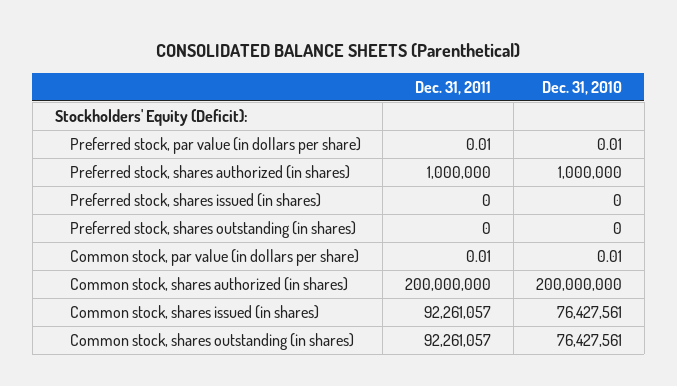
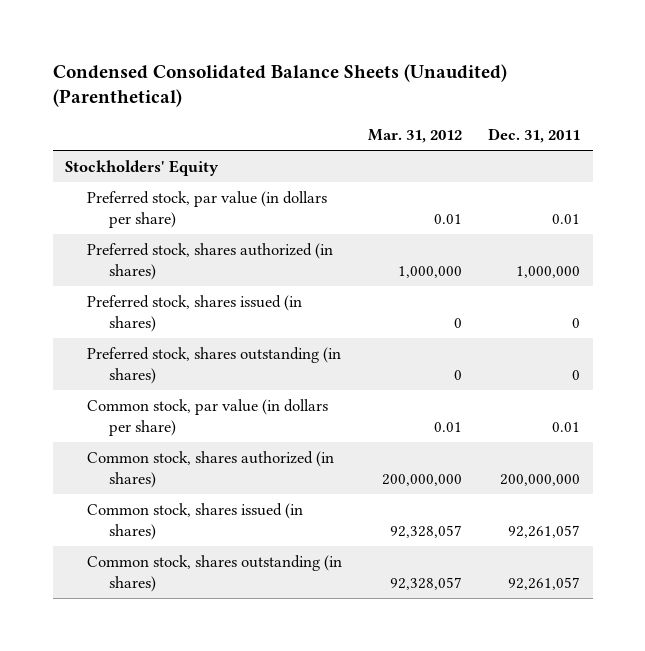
- CONSOLIDATED BALANCE SHEETS (Parenthetical)
+ Condensed Consolidated Balance Sheets (Unaudited) (Parenthetical)
- | Dec. 31, 2011 | Dec. 31, 2010
+ | Mar. 31, 2012 | Dec. 31, 2011
- Stockholders' Equity (Deficit):
+ Stockholders' Equity

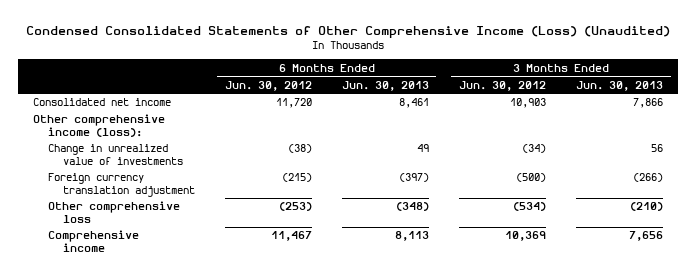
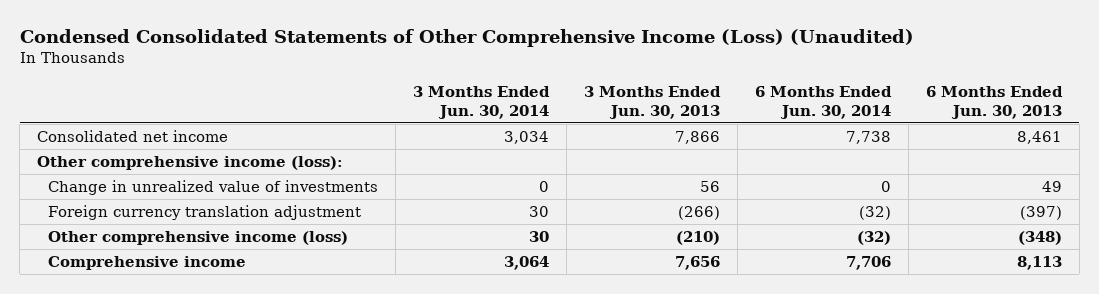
- | 6 Months Ended Jun. 30, 2012 | 6 Months Ended Jun. 30, 2013 | 3 Months Ended Jun. 30, 2012 | 3 Months Ended Jun. 30, 2013
+ | 3 Months Ended Jun. 30, 2014 | 3 Months Ended Jun. 30, 2013 | 6 Months Ended Jun. 30, 2014 | 6 Months Ended Jun. 30, 2013
- Other comprehensive loss | (253) | (348) | (534) | (210)
+ Other comprehensive income (loss) | 30 | (210) | (32) | (348)

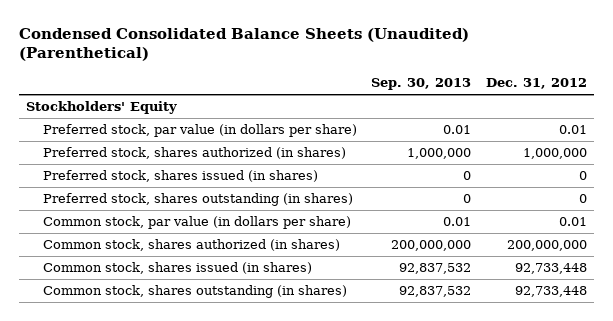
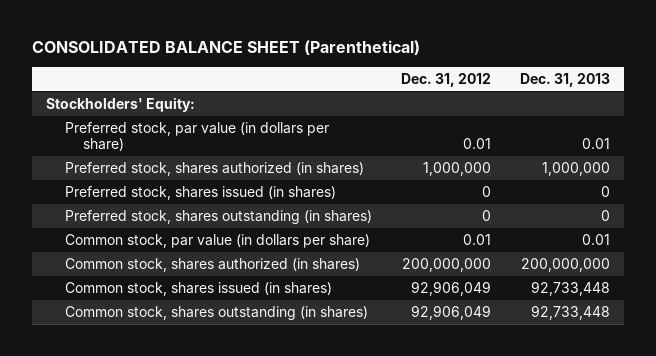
- Condensed Consolidated Balance Sheets (Unaudited) (Parenthetical)
+ CONSOLIDATED BALANCE SHEET (Parenthetical)
- | Sep. 30, 2013 | Dec. 31, 2012
+ | Dec. 31, 2012 | Dec. 31, 2013
- Stockholders' Equity
+ Stockholders' Equity:
- Common stock, shares issued (in shares) | 92,837,532 | 92,733,448
- Common stock, shares outstanding (in shares) | 92,837,532 | 92,733,448
+ Common stock, shares issued (in shares) | 92,906,049 | 92,733,448
+ Common stock, shares outstanding (in shares) | 92,906,049 | 92,733,448

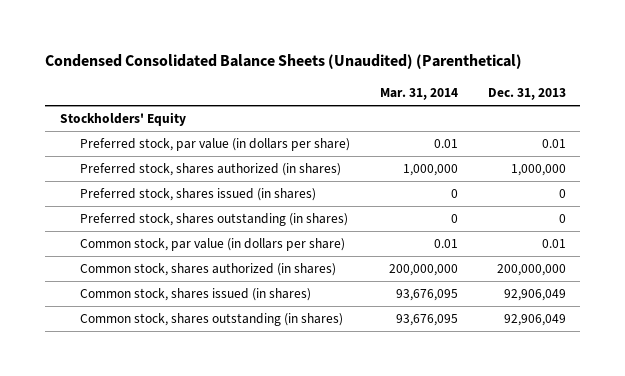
- CONSOLIDATED BALANCE SHEET (Parenthetical)
+ Condensed Consolidated Balance Sheets (Unaudited) (Parenthetical)
- | Dec. 31, 2012 | Dec. 31, 2013
+ | Mar. 31, 2014 | Dec. 31, 2013
- Stockholders' Equity:
+ Stockholders' Equity
- Common stock, shares issued (in shares) | 92,906,049 | 92,733,448
- Common stock, shares outstanding (in shares) | 92,906,049 | 92,733,448
+ Common stock, shares issued (in shares) | 93,676,095 | 92,906,049
+ Common stock, shares outstanding (in shares) | 93,676,095 | 92,906,049

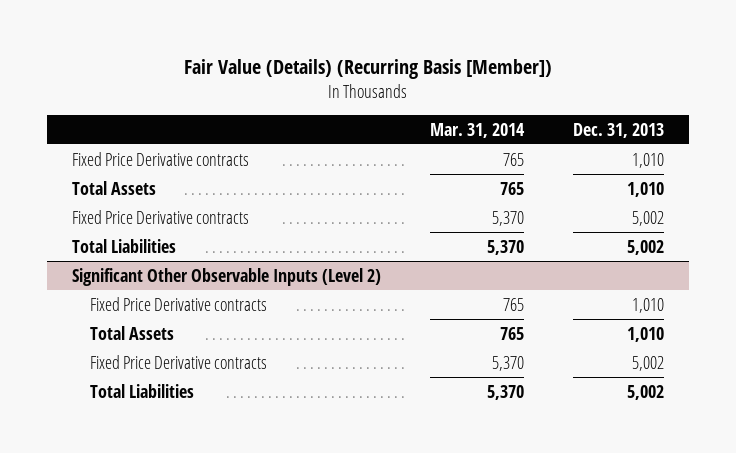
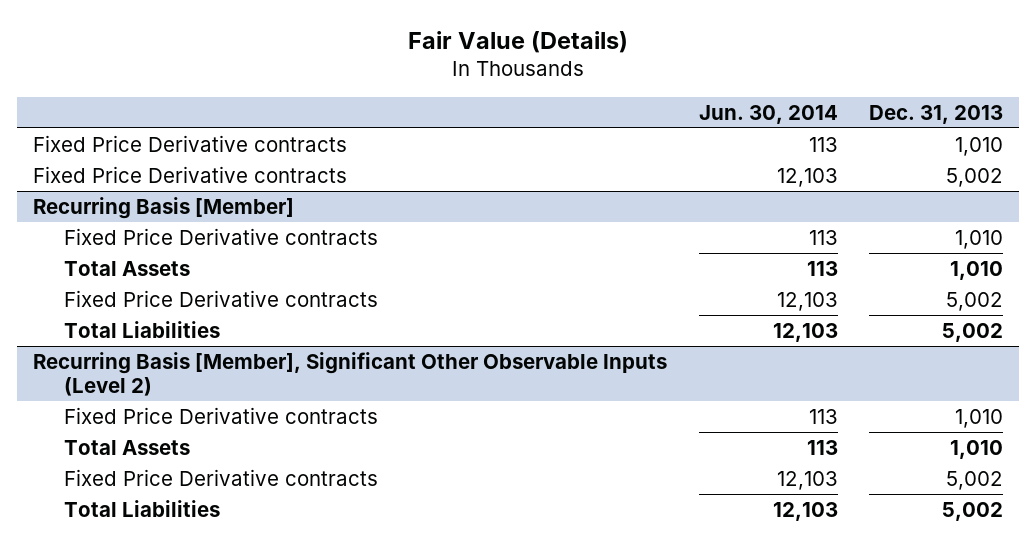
- Fair Value (Details) (Recurring Basis [Member])
+ Fair Value (Details)
- | Mar. 31, 2014 | Dec. 31, 2013
+ | Jun. 30, 2014 | Dec. 31, 2013
+ Fixed Price Derivative contracts | 12,103 | 5,002
+ Recurring Basis [Member]
+ Fixed Price Derivative contracts | 113 | 1,010
- Significant Other Observable Inputs (Level 2)
+ Recurring Basis [Member], Significant Other Observable Inputs (Level 2)

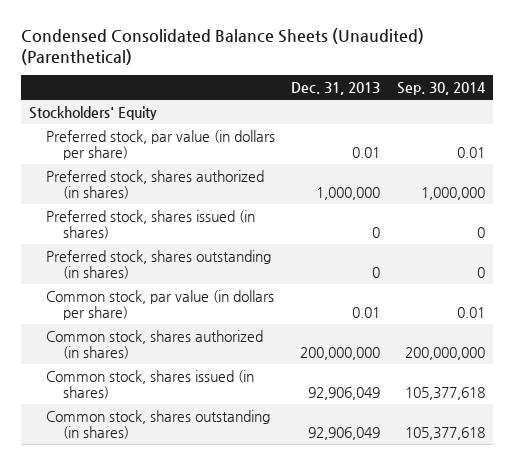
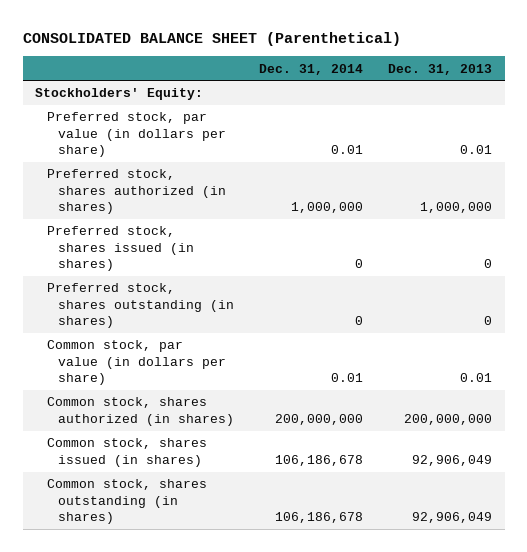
- Condensed Consolidated Balance Sheets (Unaudited) (Parenthetical)
+ CONSOLIDATED BALANCE SHEET (Parenthetical)
- | Dec. 31, 2013 | Sep. 30, 2014
+ | Dec. 31, 2014 | Dec. 31, 2013
- Stockholders' Equity
+ Stockholders' Equity:

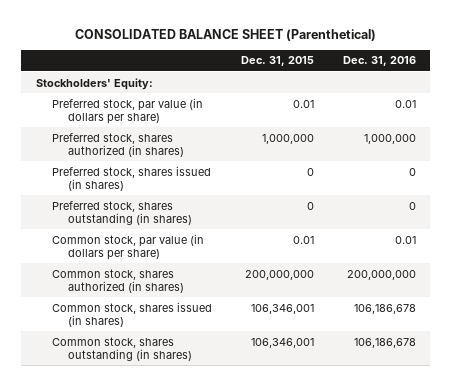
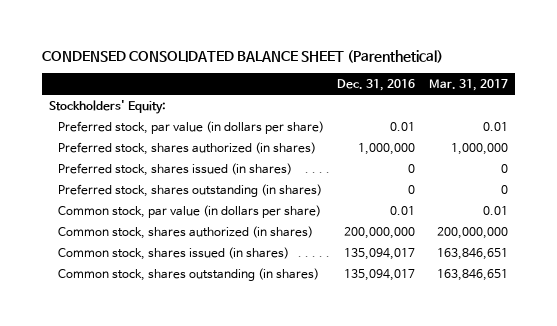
- CONSOLIDATED BALANCE SHEET (Parenthetical)
+ CONDENSED CONSOLIDATED BALANCE SHEET (Parenthetical)
- | Dec. 31, 2015 | Dec. 31, 2016
+ | Dec. 31, 2016 | Mar. 31, 2017
- Common stock, shares issued (in shares) | 106,346,001 | 106,186,678
- Common stock, shares outstanding (in shares) | 106,346,001 | 106,186,678
+ Common stock, shares issued (in shares) | 135,094,017 | 163,846,651
+ Common stock, shares outstanding (in shares) | 135,094,017 | 163,846,651

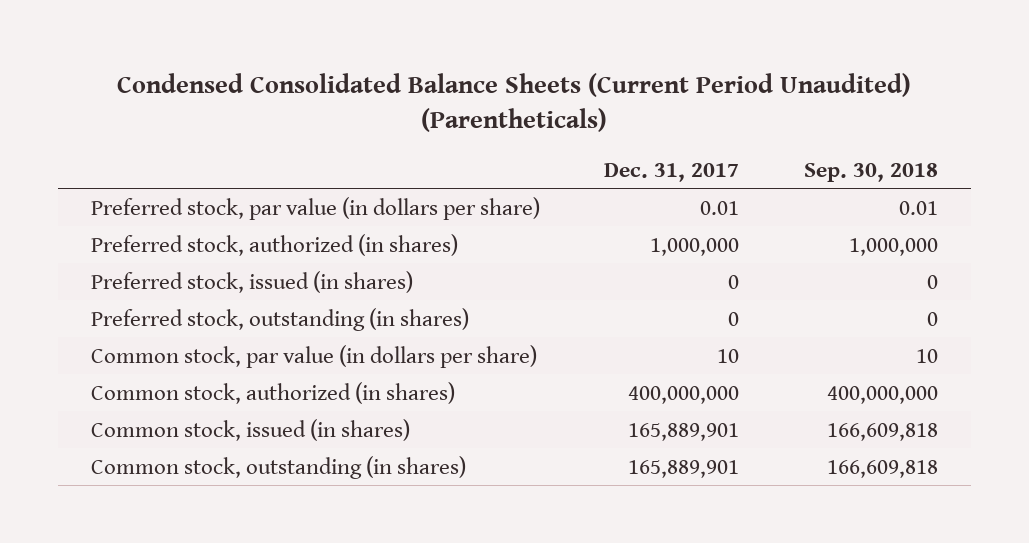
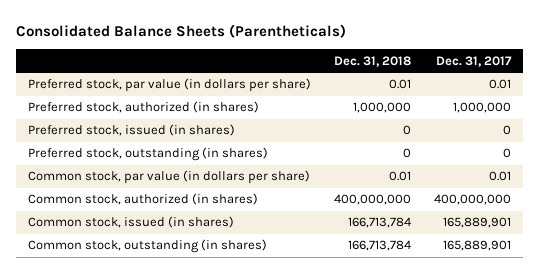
- Condensed Consolidated Balance Sheets (Current Period Unaudited) (Parentheticals)
+ Consolidated Balance Sheets (Parentheticals)
- | Dec. 31, 2017 | Sep. 30, 2018
+ | Dec. 31, 2018 | Dec. 31, 2017
- Common stock, par value (in dollars per share) | 10 | 10
+ Common stock, par value (in dollars per share) | 0.01 | 0.01

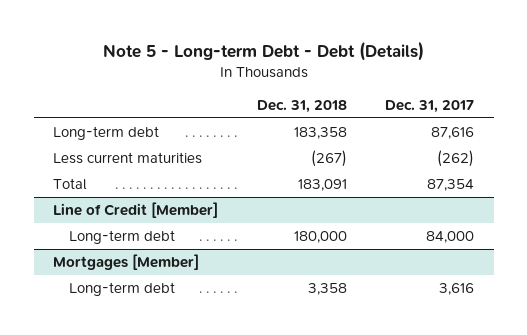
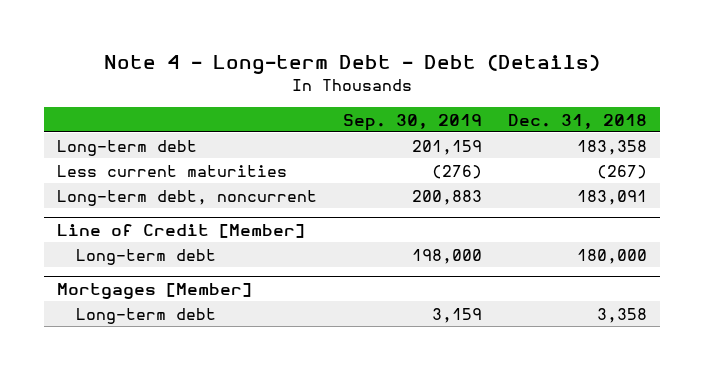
- Note 5 - Long-term Debt - Debt (Details)
+ Note 4 - Long-term Debt - Debt (Details)
- | Dec. 31, 2018 | Dec. 31, 2017
+ | Sep. 30, 2019 | Dec. 31, 2018
- Total | 183,091 | 87,354
+ Long-term debt, noncurrent | 200,883 | 183,091

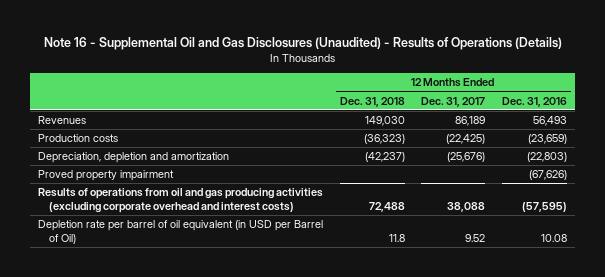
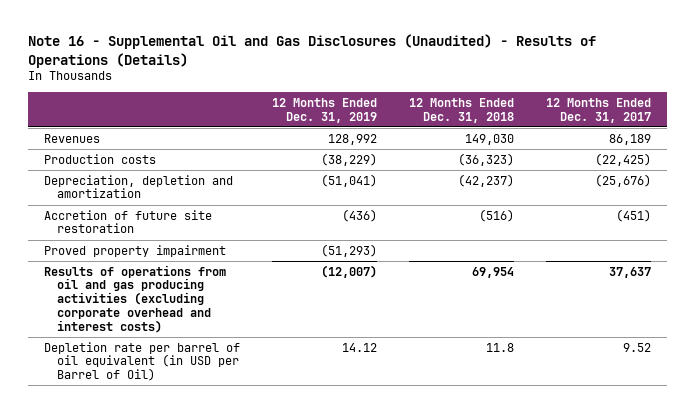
- | 12 Months Ended Dec. 31, 2018 | 12 Months Ended Dec. 31, 2017 | 12 Months Ended Dec. 31, 2016
+ | 12 Months Ended Dec. 31, 2019 | 12 Months Ended Dec. 31, 2018 | 12 Months Ended Dec. 31, 2017
+ Accretion of future site restoration | (436) | (516) | (451)
- Results of operations from oil and gas producing activities (excluding corporate overhead and interest costs) | 72,488 | 38,088 | (57,595)
+ Results of operations from oil and gas producing activities (excluding corporate overhead and interest costs) | (12,007) | 69,954 | 37,637

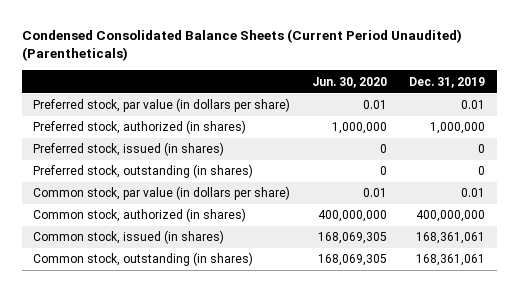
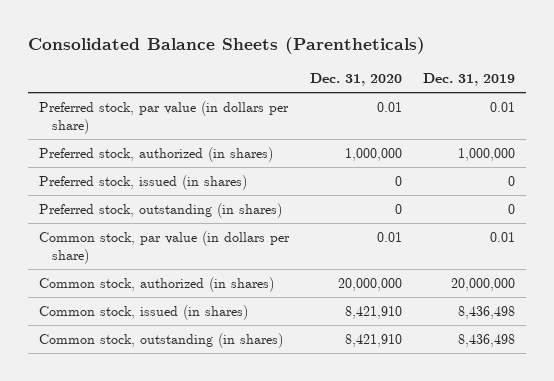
- Condensed Consolidated Balance Sheets (Current Period Unaudited) (Parentheticals)
+ Consolidated Balance Sheets (Parentheticals)
- | Jun. 30, 2020 | Dec. 31, 2019
+ | Dec. 31, 2020 | Dec. 31, 2019
- Common stock, authorized (in shares) | 400,000,000 | 400,000,000
- Common stock, issued (in shares) | 168,069,305 | 168,361,061
- Common stock, outstanding (in shares) | 168,069,305 | 168,361,061
+ Common stock, authorized (in shares) | 20,000,000 | 20,000,000
+ Common stock, issued (in shares) | 8,421,910 | 8,436,498
+ Common stock, outstanding (in shares) | 8,421,910 | 8,436,498

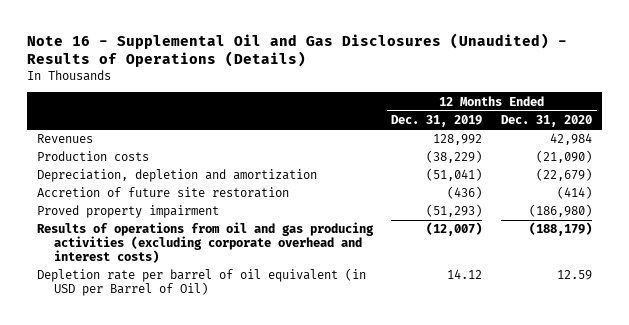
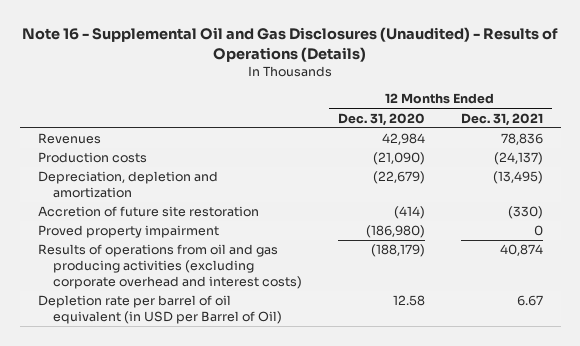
- | 12 Months Ended Dec. 31, 2019 | 12 Months Ended Dec. 31, 2020
+ | 12 Months Ended Dec. 31, 2020 | 12 Months Ended Dec. 31, 2021
- Depletion rate per barrel of oil equivalent (in USD per Barrel of Oil) | 14.12 | 12.59
+ Depletion rate per barrel of oil equivalent (in USD per Barrel of Oil) | 12.58 | 6.67

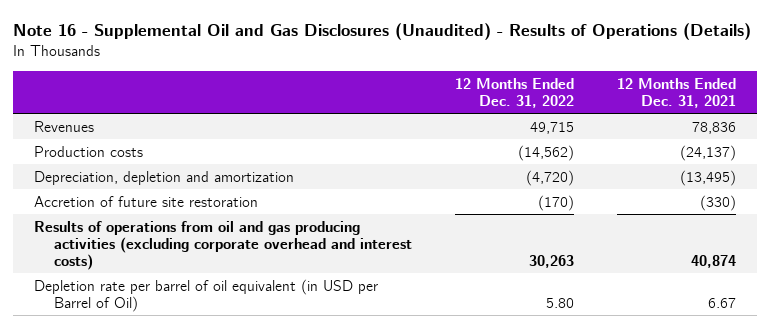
- | 12 Months Ended Dec. 31, 2020 | 12 Months Ended Dec. 31, 2021
+ | 12 Months Ended Dec. 31, 2022 | 12 Months Ended Dec. 31, 2021
- Proved property impairment | (186,980) | 0

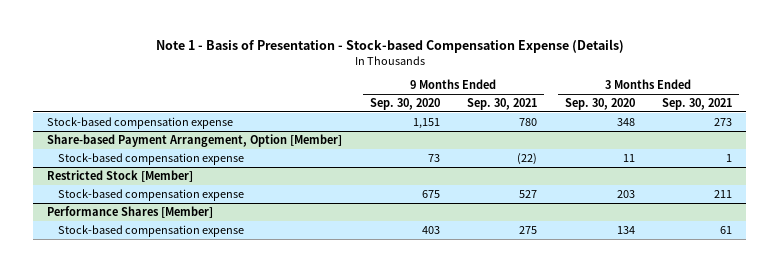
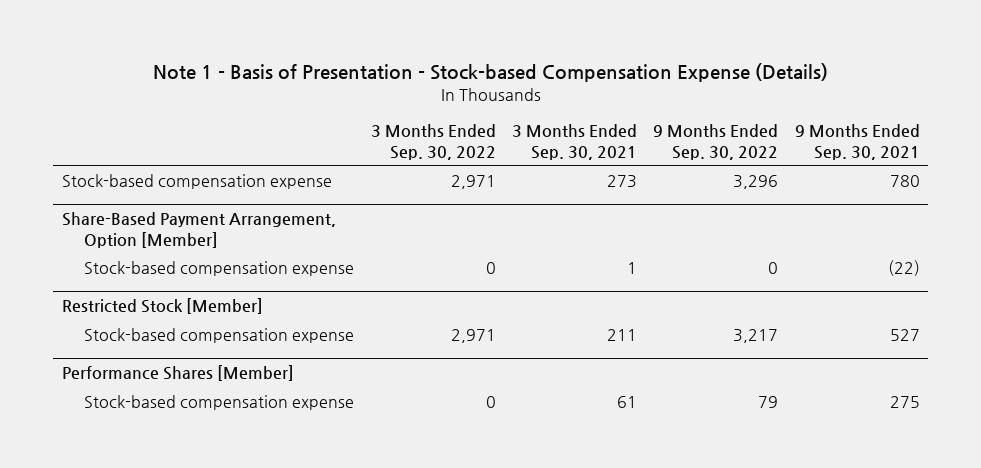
- | 9 Months Ended Sep. 30, 2020 | 9 Months Ended Sep. 30, 2021 | 3 Months Ended Sep. 30, 2020 | 3 Months Ended Sep. 30, 2021
+ | 3 Months Ended Sep. 30, 2022 | 3 Months Ended Sep. 30, 2021 | 9 Months Ended Sep. 30, 2022 | 9 Months Ended Sep. 30, 2021
- Share-based Payment Arrangement, Option [Member]
+ Share-Based Payment Arrangement, Option [Member]

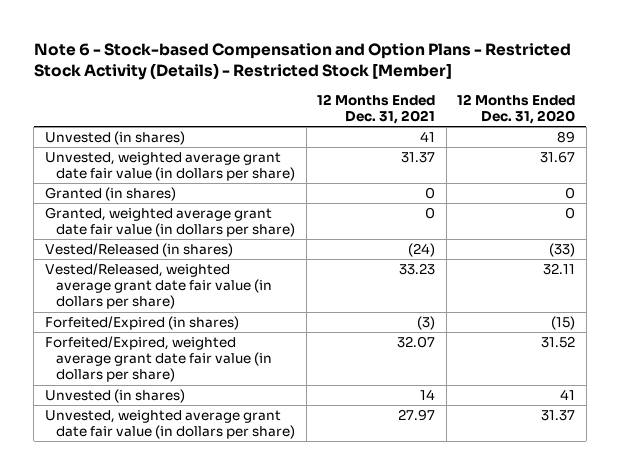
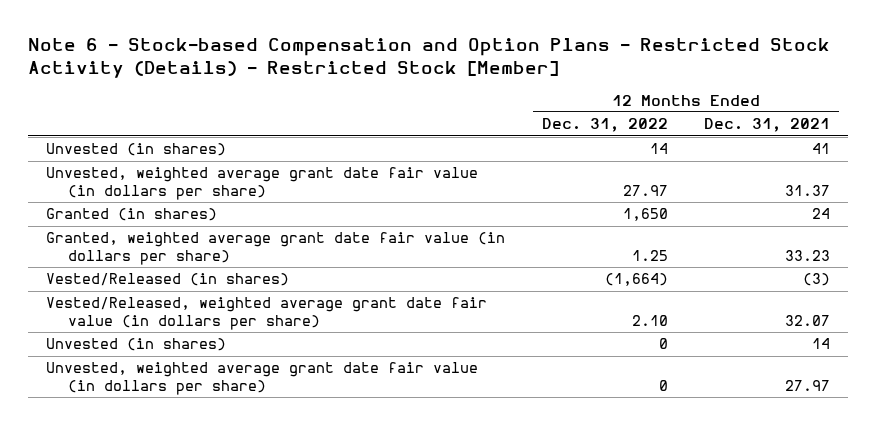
- | 12 Months Ended Dec. 31, 2021 | 12 Months Ended Dec. 31, 2020
+ | 12 Months Ended Dec. 31, 2022 | 12 Months Ended Dec. 31, 2021
- Granted (in shares) | 0 | 0
- Granted, weighted average grant date fair value (in dollars per share) | 0 | 0
- Vested/Released (in shares) | (24) | (33)
- Vested/Released, weighted average grant date fair value (in dollars per share) | 33.23 | 32.11
- Forfeited/Expired (in shares) | (3) | (15)
- Forfeited/Expired, weighted average grant date fair value (in dollars per share) | 32.07 | 31.52
+ Granted (in shares) | 1,650 | 24
+ Granted, weighted average grant date fair value (in dollars per share) | 1.25 | 33.23
+ Vested/Released (in shares) | (1,664) | (3)
+ Vested/Released, weighted average grant date fair value (in dollars per share) | 2.10 | 32.07

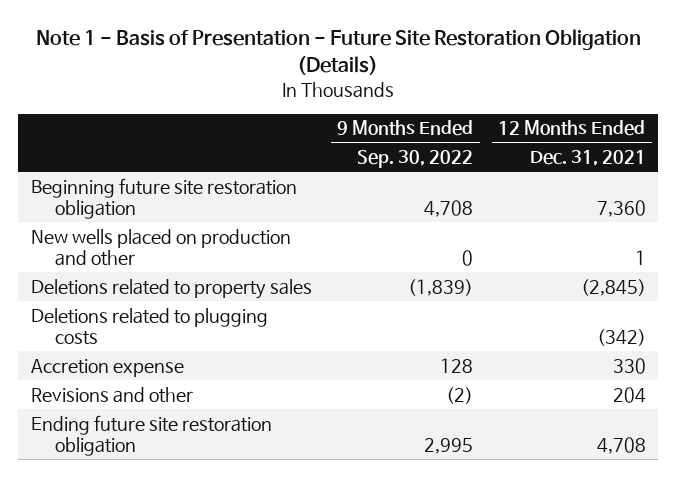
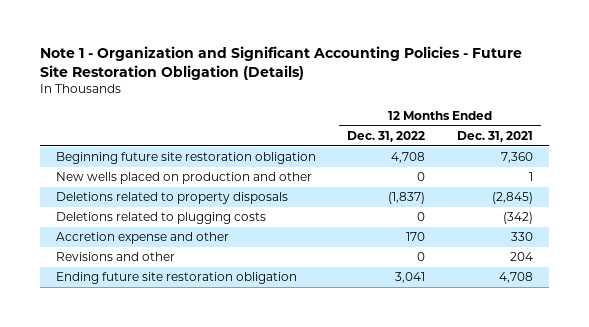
- Note 1 - Basis of Presentation - Future Site Restoration Obligation (Details)
+ Note 1 - Organization and Significant Accounting Policies - Future Site Restoration Obligation (Details)
- | 9 Months Ended Sep. 30, 2022 | 12 Months Ended Dec. 31, 2021
+ | 12 Months Ended Dec. 31, 2022 | 12 Months Ended Dec. 31, 2021
- Deletions related to property sales | (1,839) | (2,845)
+ Deletions related to property disposals | (1,837) | (2,845)
- Accretion expense | 128 | 330
+ Accretion expense and other | 170 | 330

